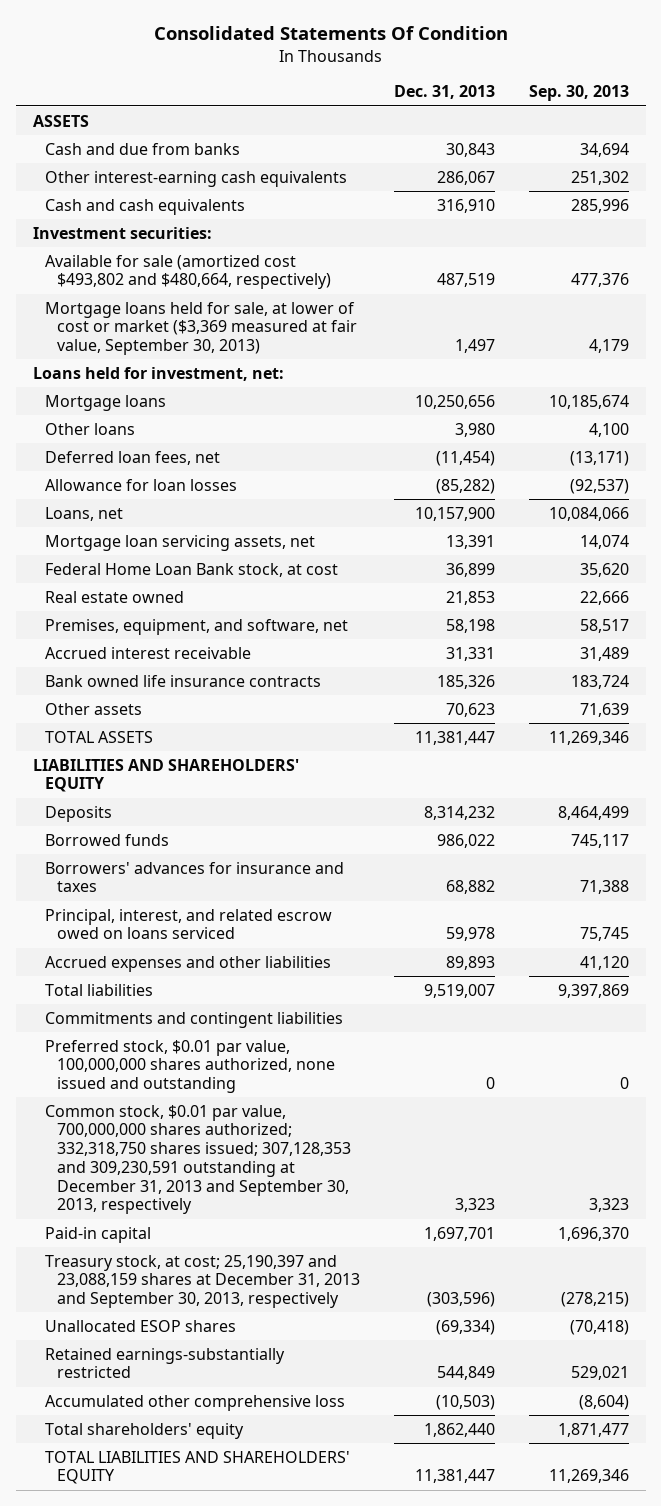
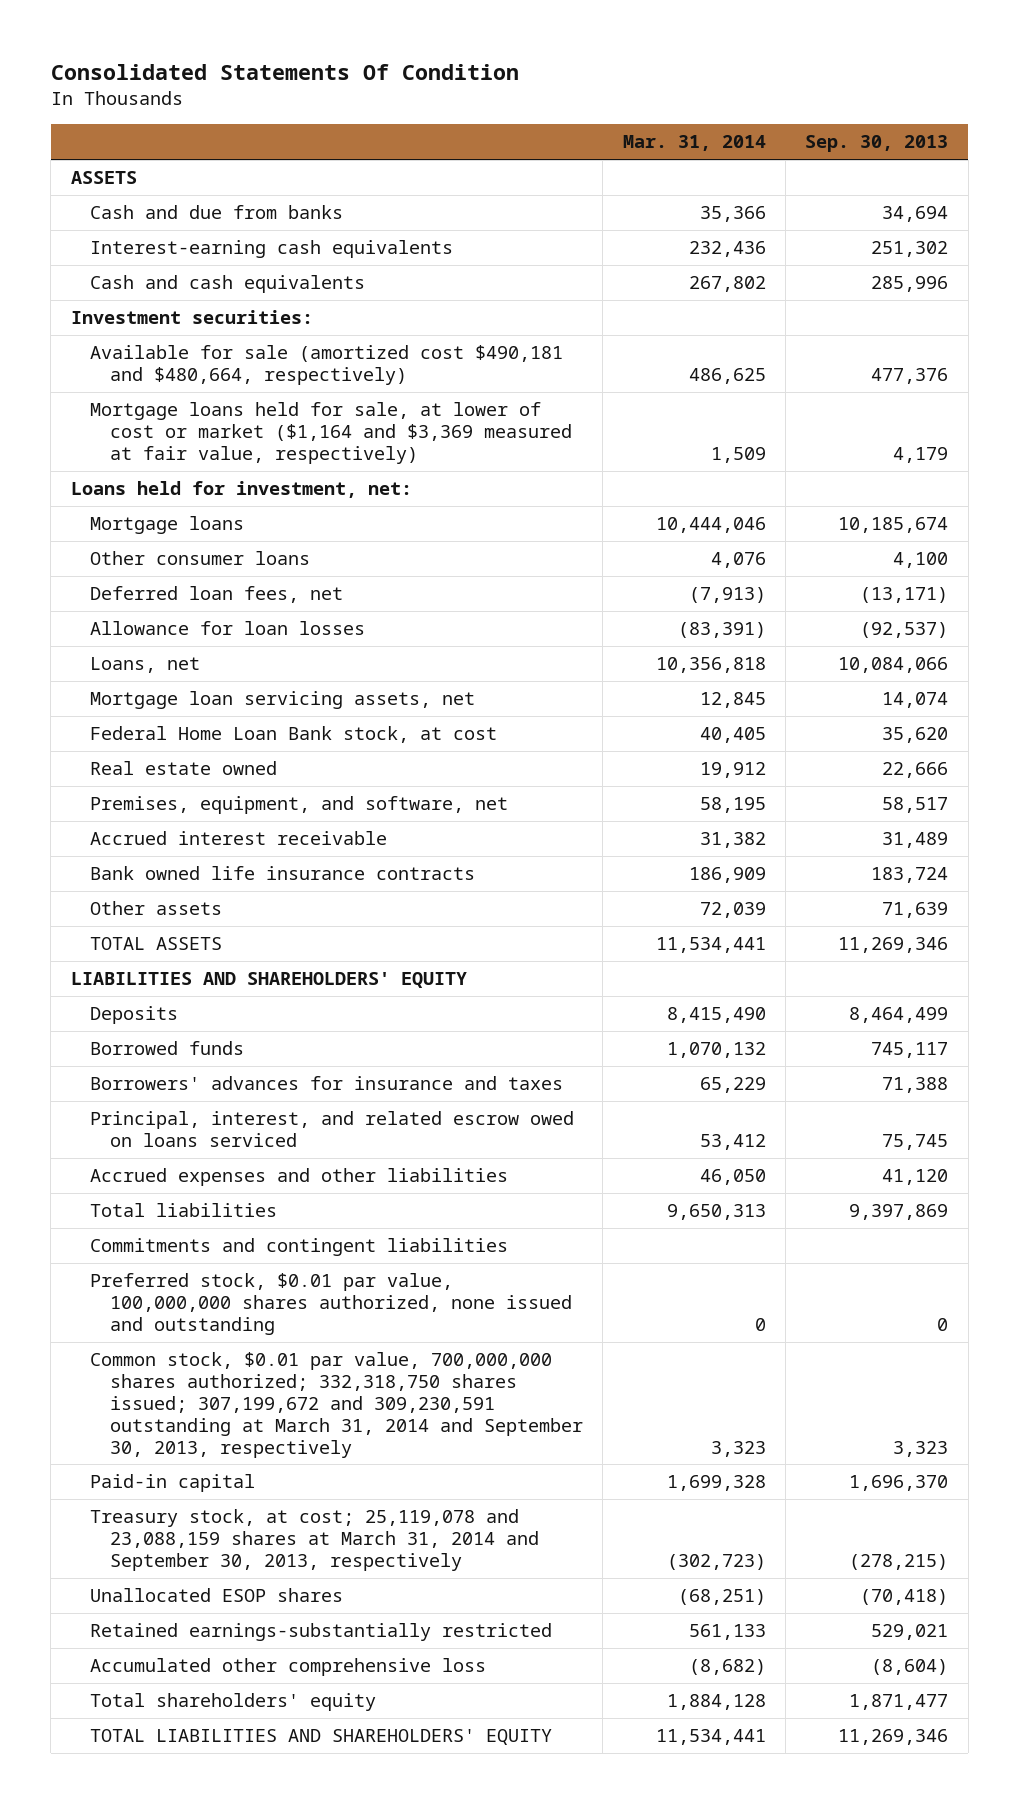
- | Dec. 31, 2013 | Sep. 30, 2013
+ | Mar. 31, 2014 | Sep. 30, 2013
- Other interest-earning cash equivalents | 286,067 | 251,302
+ Interest-earning cash equivalents | 232,436 | 251,302
- Available for sale (amortized cost $493,802 and $480,664, respectively) | 487,519 | 477,376
- Mortgage loans held for sale, at lower of cost or market ($3,369 measured at fair value, September 30, 2013) | 1,497 | 4,179
+ Available for sale (amortized cost $490,181 and $480,664, respectively) | 486,625 | 477,376
+ Mortgage loans held for sale, at lower of cost or market ($1,164 and $3,369 measured at fair value, respectively) | 1,509 | 4,179
- Other loans | 3,980 | 4,100
+ Other consumer loans | 4,076 | 4,100
- Common stock, $0.01 par value, 700,000,000 shares authorized; 332,318,750 shares issued; 307,128,353 and 309,230,591 outstanding at December 31, 2013 and September 30, 2013, respectively | 3,323 | 3,323
+ Common stock, $0.01 par value, 700,000,000 shares authorized; 332,318,750 shares issued; 307,199,672 and 309,230,591 outstanding at March 31, 2014 and September 30, 2013, respectively | 3,323 | 3,323
- Treasury stock, at cost; 25,190,397 and 23,088,159 shares at December 31, 2013 and September 30, 2013, respectively | (303,596) | (278,215)
+ Treasury stock, at cost; 25,119,078 and 23,088,159 shares at March 31, 2014 and September 30, 2013, respectively | (302,723) | (278,215)

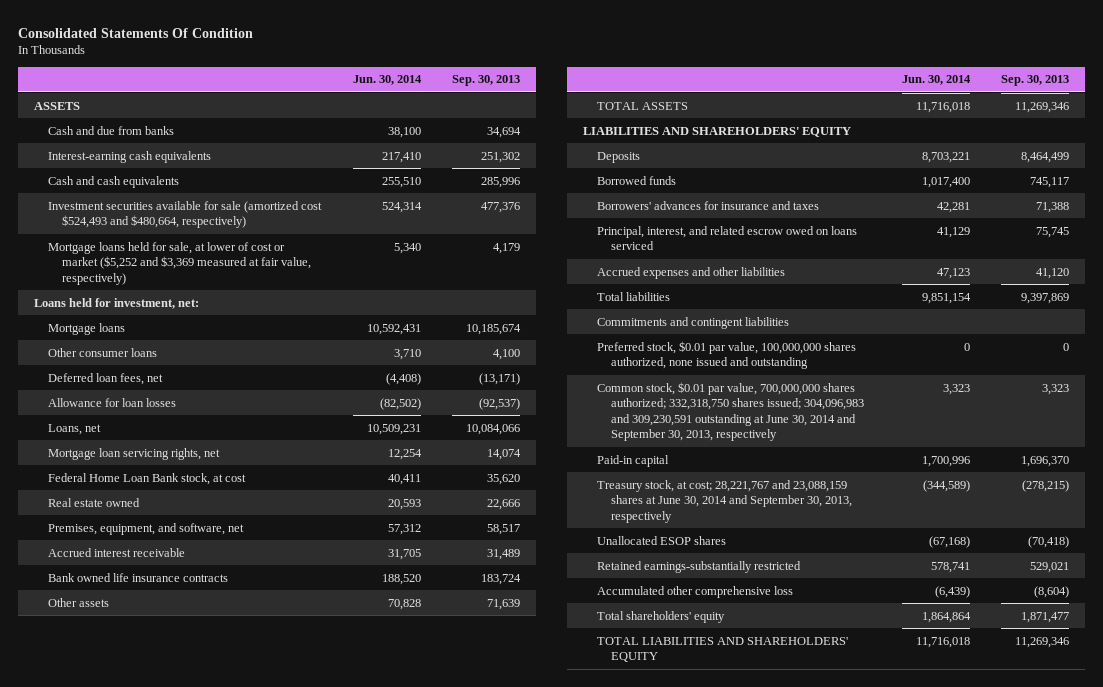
- | Mar. 31, 2014 | Sep. 30, 2013
+ | Jun. 30, 2014 | Sep. 30, 2013
- Investment securities:
- Available for sale (amortized cost $490,181 and $480,664, respectively) | 486,625 | 477,376
- Mortgage loans held for sale, at lower of cost or market ($1,164 and $3,369 measured at fair value, respectively) | 1,509 | 4,179
+ Investment securities available for sale (amortized cost $524,493 and $480,664, respectively) | 524,314 | 477,376
+ Mortgage loans held for sale, at lower of cost or market ($5,252 and $3,369 measured at fair value, respectively) | 5,340 | 4,179
- Mortgage loan servicing assets, net | 12,845 | 14,074
+ Mortgage loan servicing rights, net | 12,254 | 14,074
- Common stock, $0.01 par value, 700,000,000 shares authorized; 332,318,750 shares issued; 307,199,672 and 309,230,591 outstanding at March 31, 2014 and September 30, 2013, respectively | 3,323 | 3,323
+ Common stock, $0.01 par value, 700,000,000 shares authorized; 332,318,750 shares issued; 304,096,983 and 309,230,591 outstanding at June 30, 2014 and September 30, 2013, respectively | 3,323 | 3,323
- Treasury stock, at cost; 25,119,078 and 23,088,159 shares at March 31, 2014 and September 30, 2013, respectively | (302,723) | (278,215)
+ Treasury stock, at cost; 28,221,767 and 23,088,159 shares at June 30, 2014 and September 30, 2013, respectively | (344,589) | (278,215)

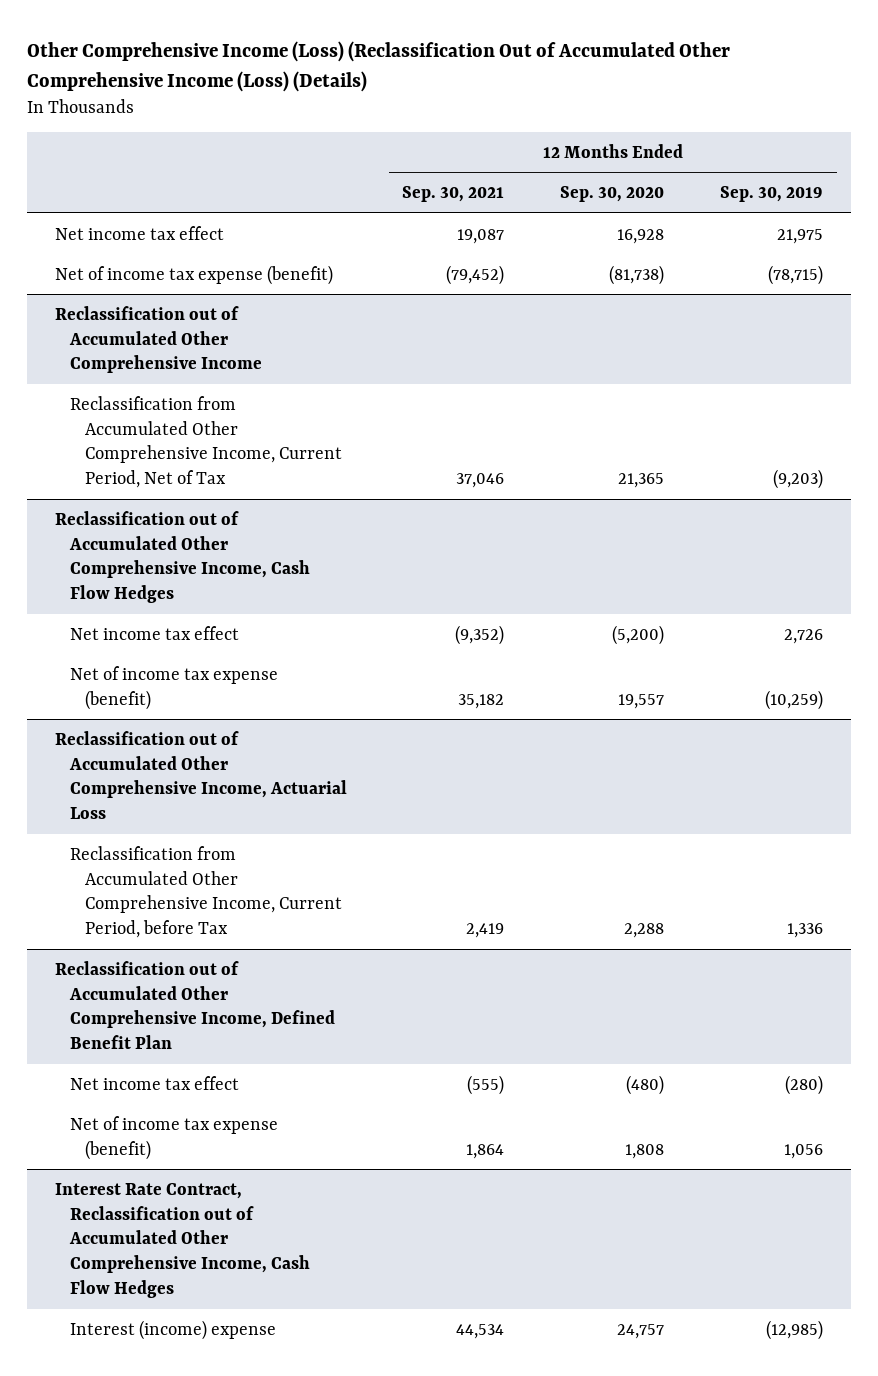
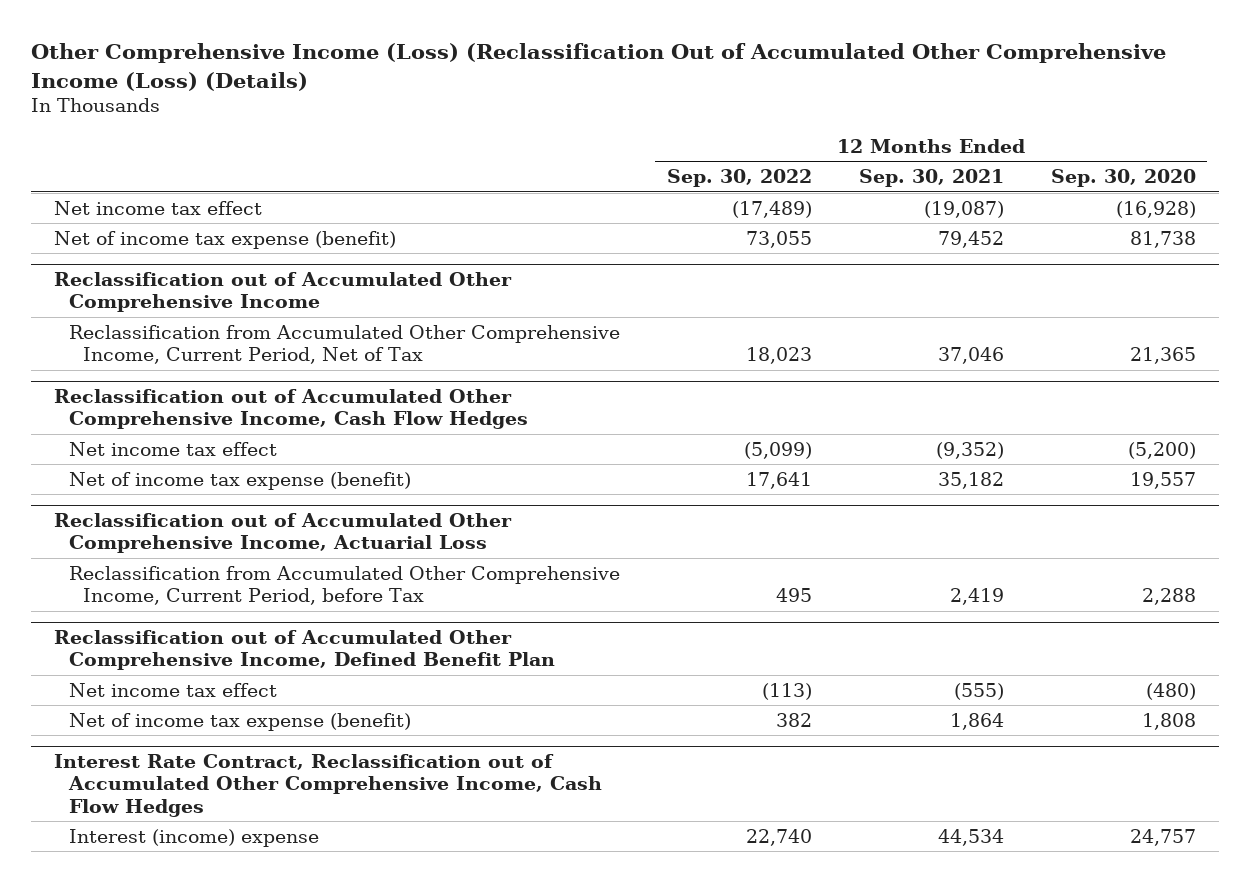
- | 12 Months Ended Sep. 30, 2021 | 12 Months Ended Sep. 30, 2020 | 12 Months Ended Sep. 30, 2019
+ | 12 Months Ended Sep. 30, 2022 | 12 Months Ended Sep. 30, 2021 | 12 Months Ended Sep. 30, 2020
- Net income tax effect | 19,087 | 16,928 | 21,975
- Net of income tax expense (benefit) | (79,452) | (81,738) | (78,715)
+ Net income tax effect | (17,489) | (19,087) | (16,928)
+ Net of income tax expense (benefit) | 73,055 | 79,452 | 81,738

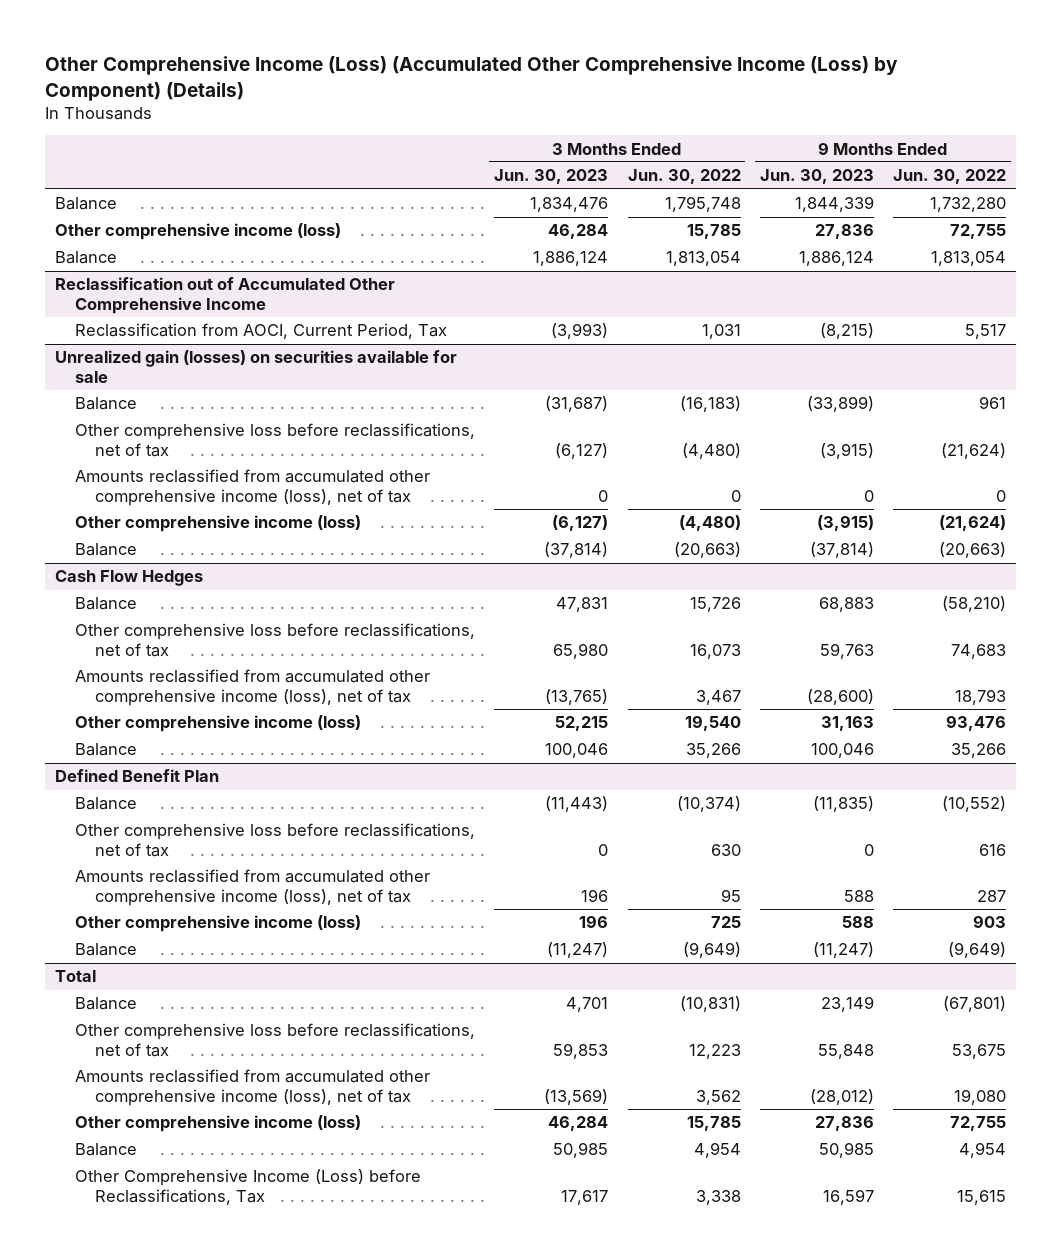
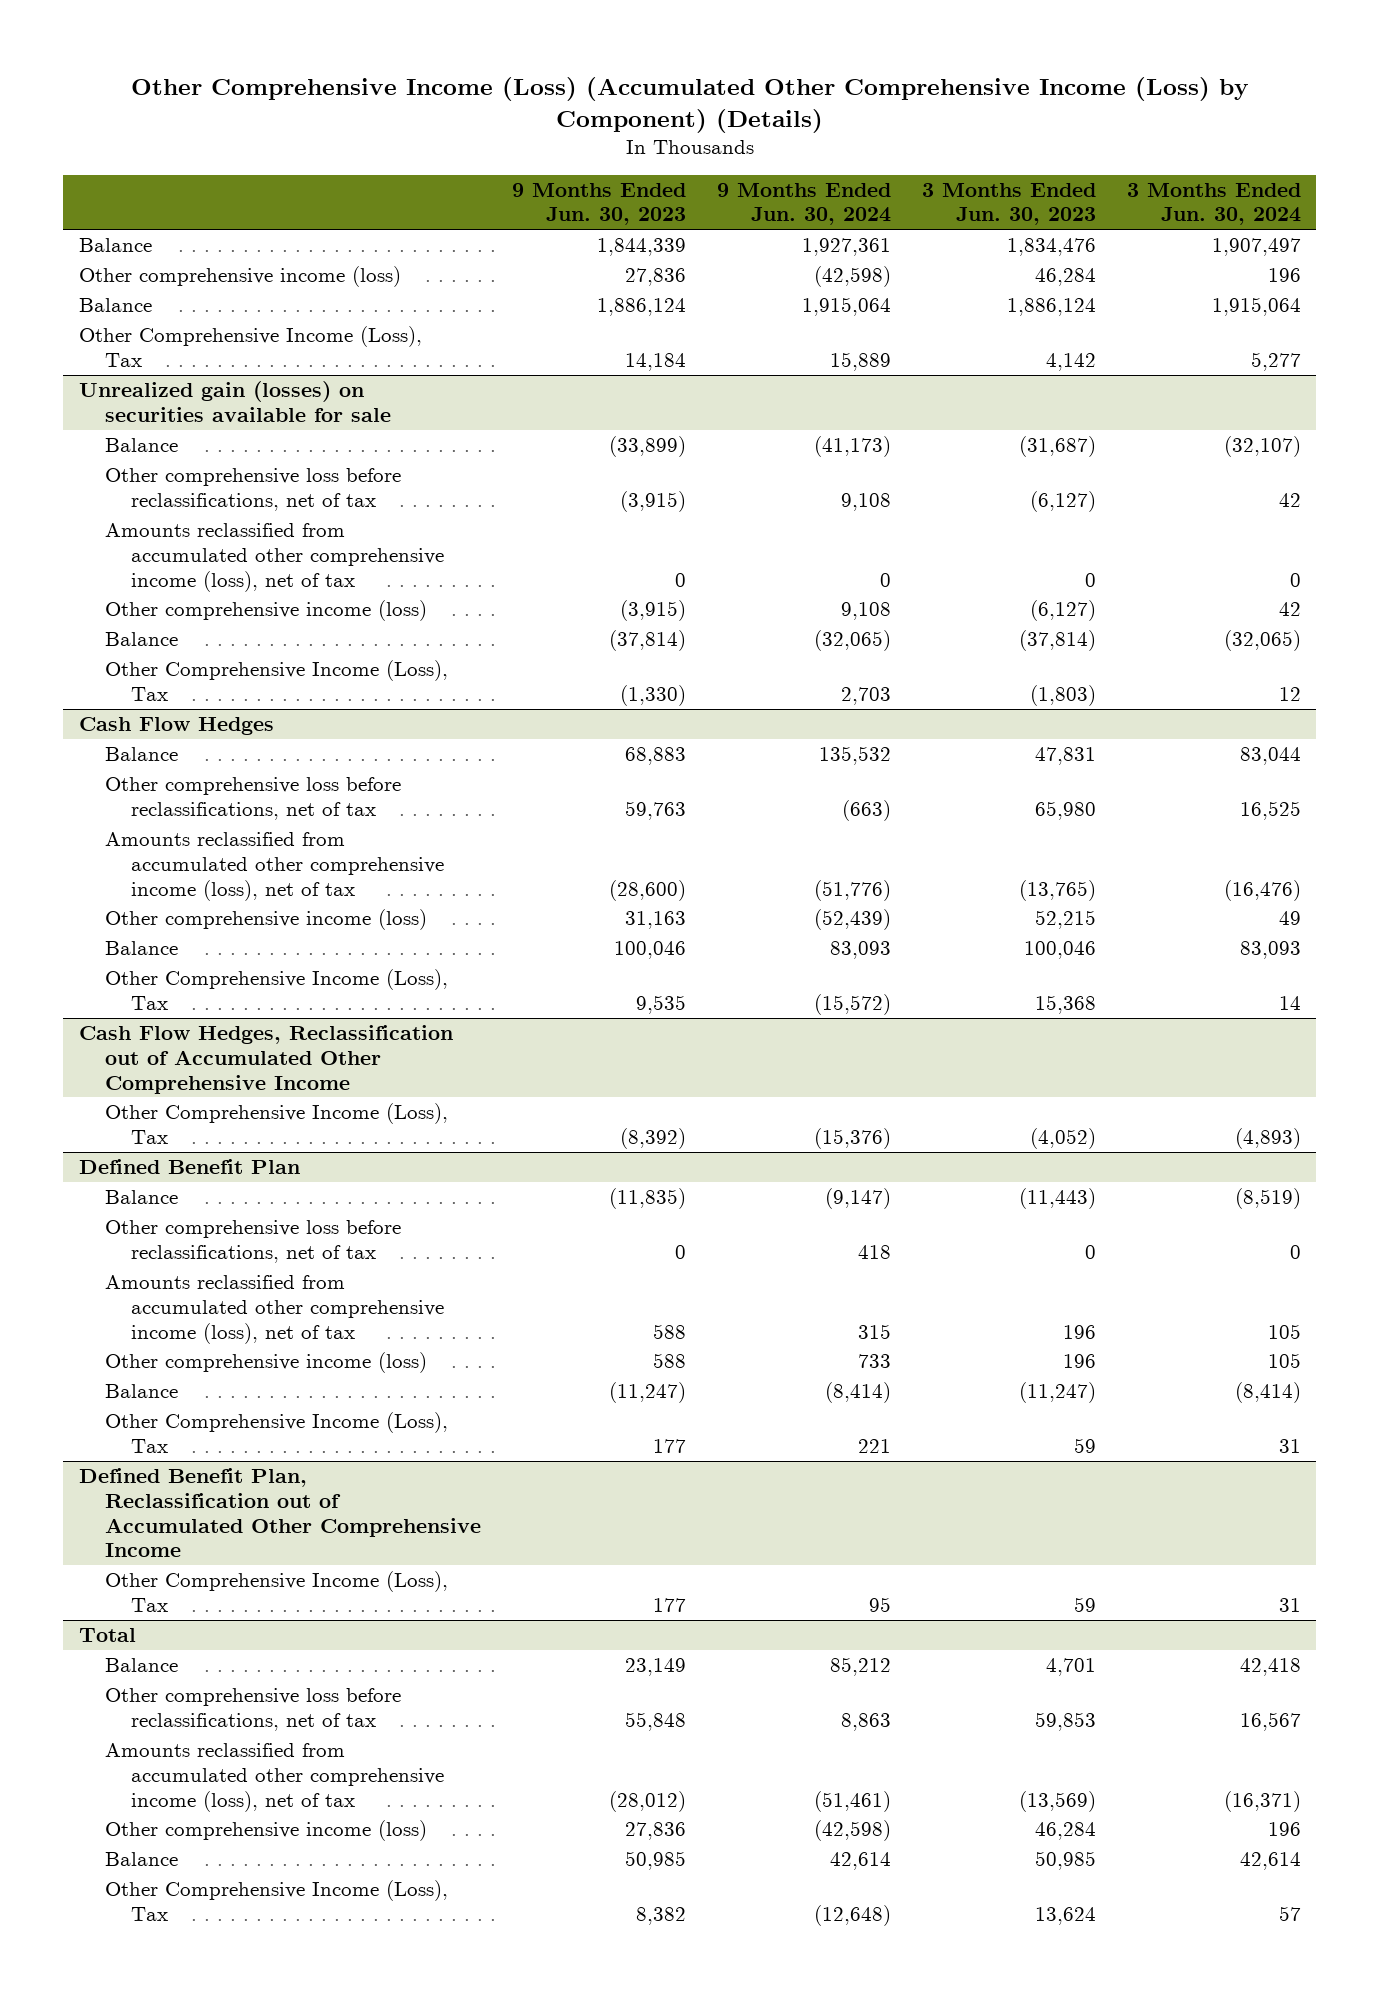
- | 3 Months Ended Jun. 30, 2023 | 3 Months Ended Jun. 30, 2022 | 9 Months Ended Jun. 30, 2023 | 9 Months Ended Jun. 30, 2022
+ | 9 Months Ended Jun. 30, 2023 | 9 Months Ended Jun. 30, 2024 | 3 Months Ended Jun. 30, 2023 | 3 Months Ended Jun. 30, 2024
- Reclassification out of Accumulated Other Comprehensive Income
- Reclassification from AOCI, Current Period, Tax | (3,993) | 1,031 | (8,215) | 5,517
+ Other Comprehensive Income (Loss), Tax | 14,184 | 15,889 | 4,142 | 5,277
@ Unrealized gain (losses) on securities available for sale
+ Other Comprehensive Income (Loss), Tax | (1,330) | 2,703 | (1,803) | 12
@ Cash Flow Hedges
+ Other Comprehensive Income (Loss), Tax | 9,535 | (15,572) | 15,368 | 14
+ Cash Flow Hedges, Reclassification out of Accumulated Other Comprehensive Income
+ Other Comprehensive Income (Loss), Tax | (8,392) | (15,376) | (4,052) | (4,893)
@ Defined Benefit Plan
+ Other Comprehensive Income (Loss), Tax | 177 | 221 | 59 | 31
+ Defined Benefit Plan, Reclassification out of Accumulated Other Comprehensive Income
+ Other Comprehensive Income (Loss), Tax | 177 | 95 | 59 | 31
@ Total
- Other Comprehensive Income (Loss) before Reclassifications, Tax | 17,617 | 3,338 | 16,597 | 15,615
+ Other Comprehensive Income (Loss), Tax | 8,382 | (12,648) | 13,624 | 57

